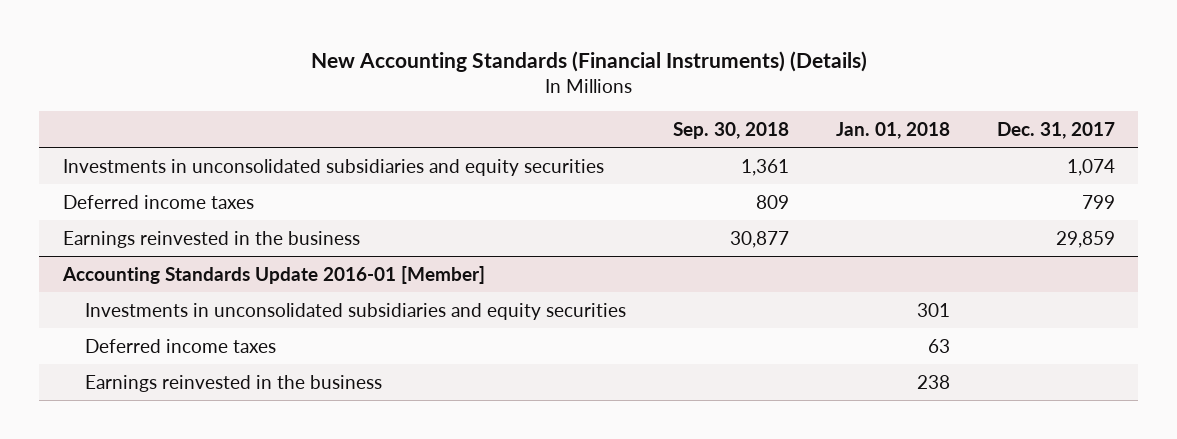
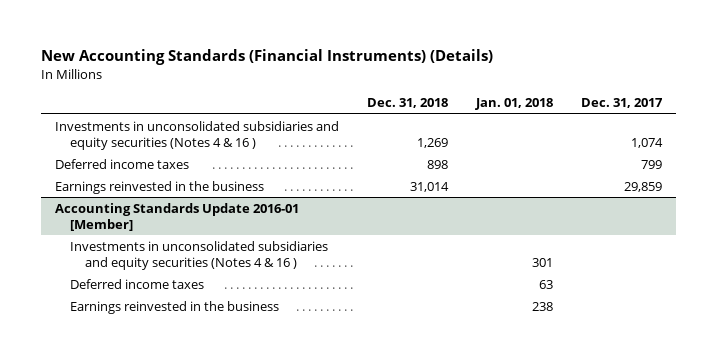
- | Sep. 30, 2018 | Jan. 01, 2018 | Dec. 31, 2017
+ | Dec. 31, 2018 | Jan. 01, 2018 | Dec. 31, 2017
- Investments in unconsolidated subsidiaries and equity securities | 1,361 | | 1,074
+ Investments in unconsolidated subsidiaries and equity securities (Notes 4 & 16 ) | 1,269 | | 1,074
@ Accounting Standards Update 2016-01 [Member]
- Investments in unconsolidated subsidiaries and equity securities | | 301 |
+ Investments in unconsolidated subsidiaries and equity securities (Notes 4 & 16 ) | | 301 |

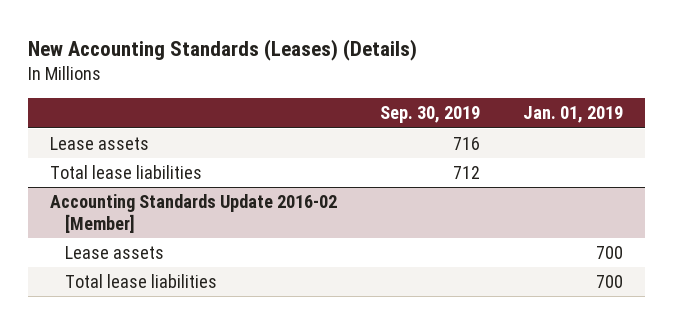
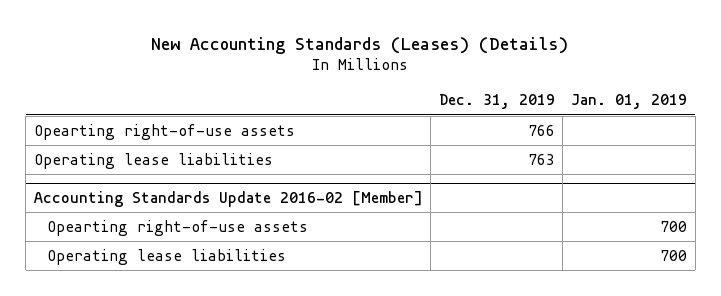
- | Sep. 30, 2019 | Jan. 01, 2019
+ | Dec. 31, 2019 | Jan. 01, 2019
- Lease assets | 716 |
- Total lease liabilities | 712 |
+ Opearting right-of-use assets | 766 |
+ Operating lease liabilities | 763 |
@ Accounting Standards Update 2016-02 [Member]
- Lease assets | | 700
- Total lease liabilities | | 700
+ Opearting right-of-use assets | | 700
+ Operating lease liabilities | | 700

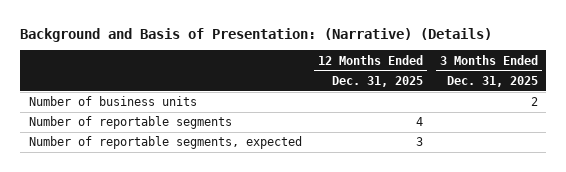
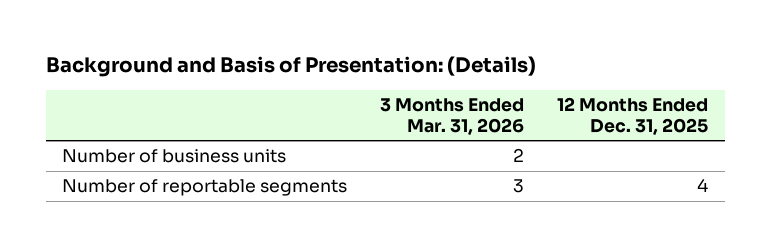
- Background and Basis of Presentation: (Narrative) (Details)
+ Background and Basis of Presentation: (Details)
- | 12 Months Ended Dec. 31, 2025 | 3 Months Ended Dec. 31, 2025
+ | 3 Months Ended Mar. 31, 2026 | 12 Months Ended Dec. 31, 2025
- Number of reportable segments, expected | 3 |

